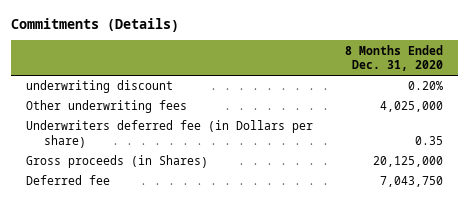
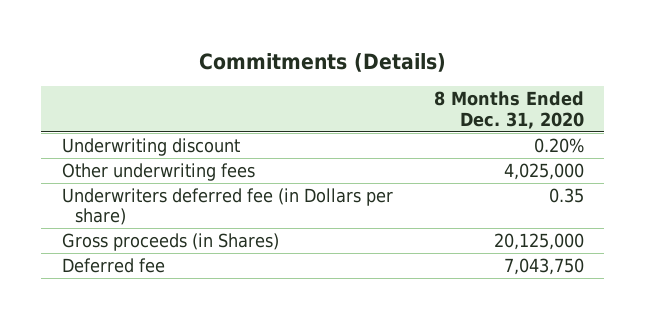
- underwriting discount | 0.20%
+ Underwriting discount | 0.20%

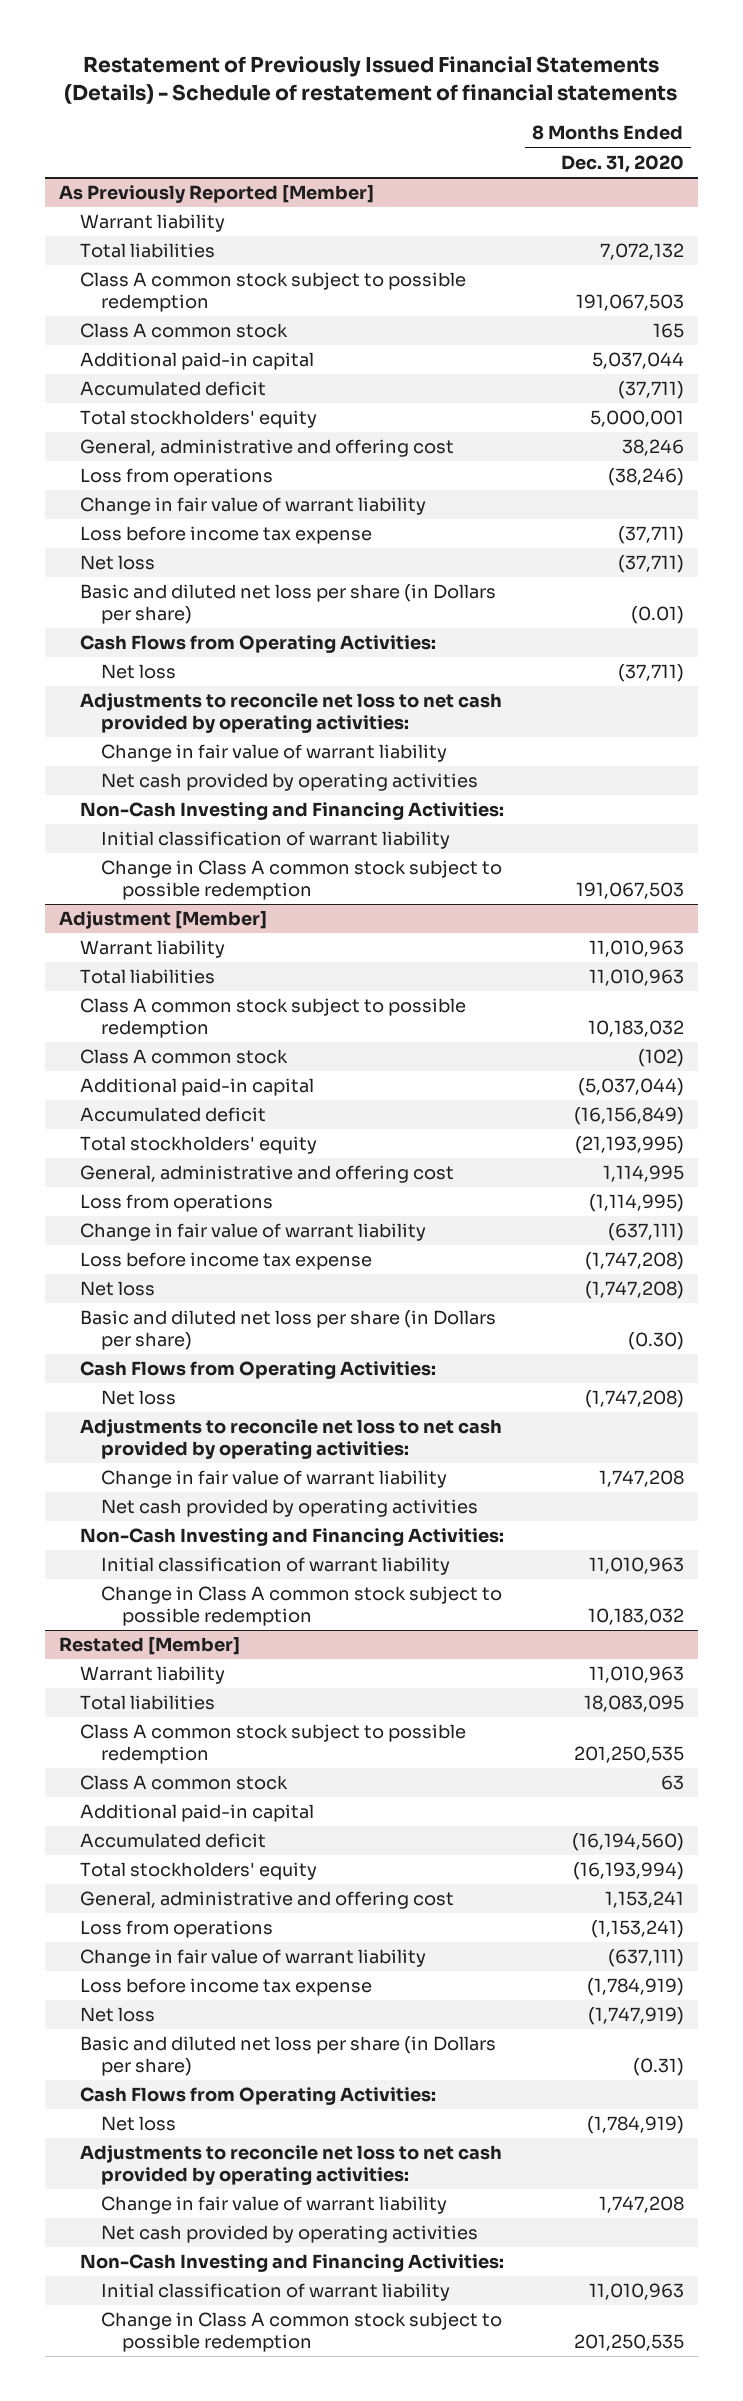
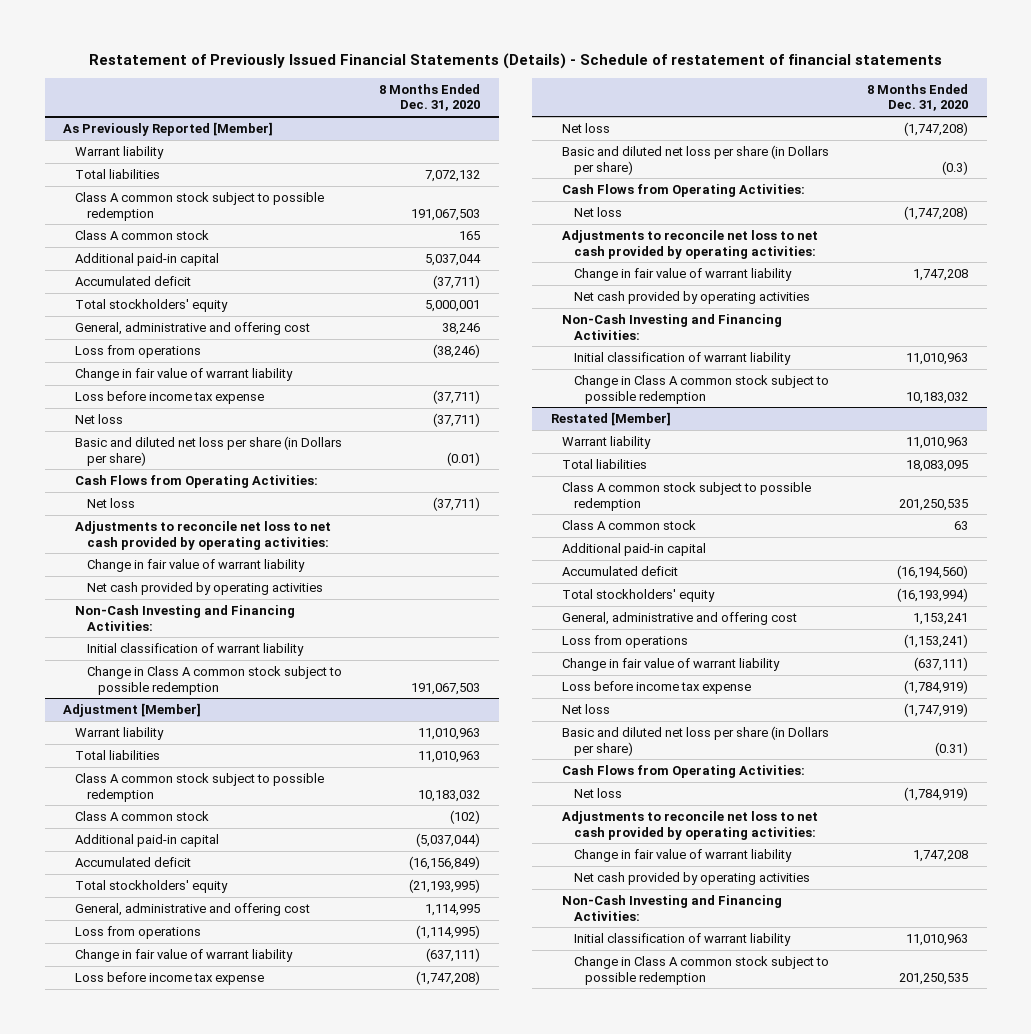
@ Adjustment [Member]
- Basic and diluted net loss per share (in Dollars per share) | (0.30)
+ Basic and diluted net loss per share (in Dollars per share) | (0.3)

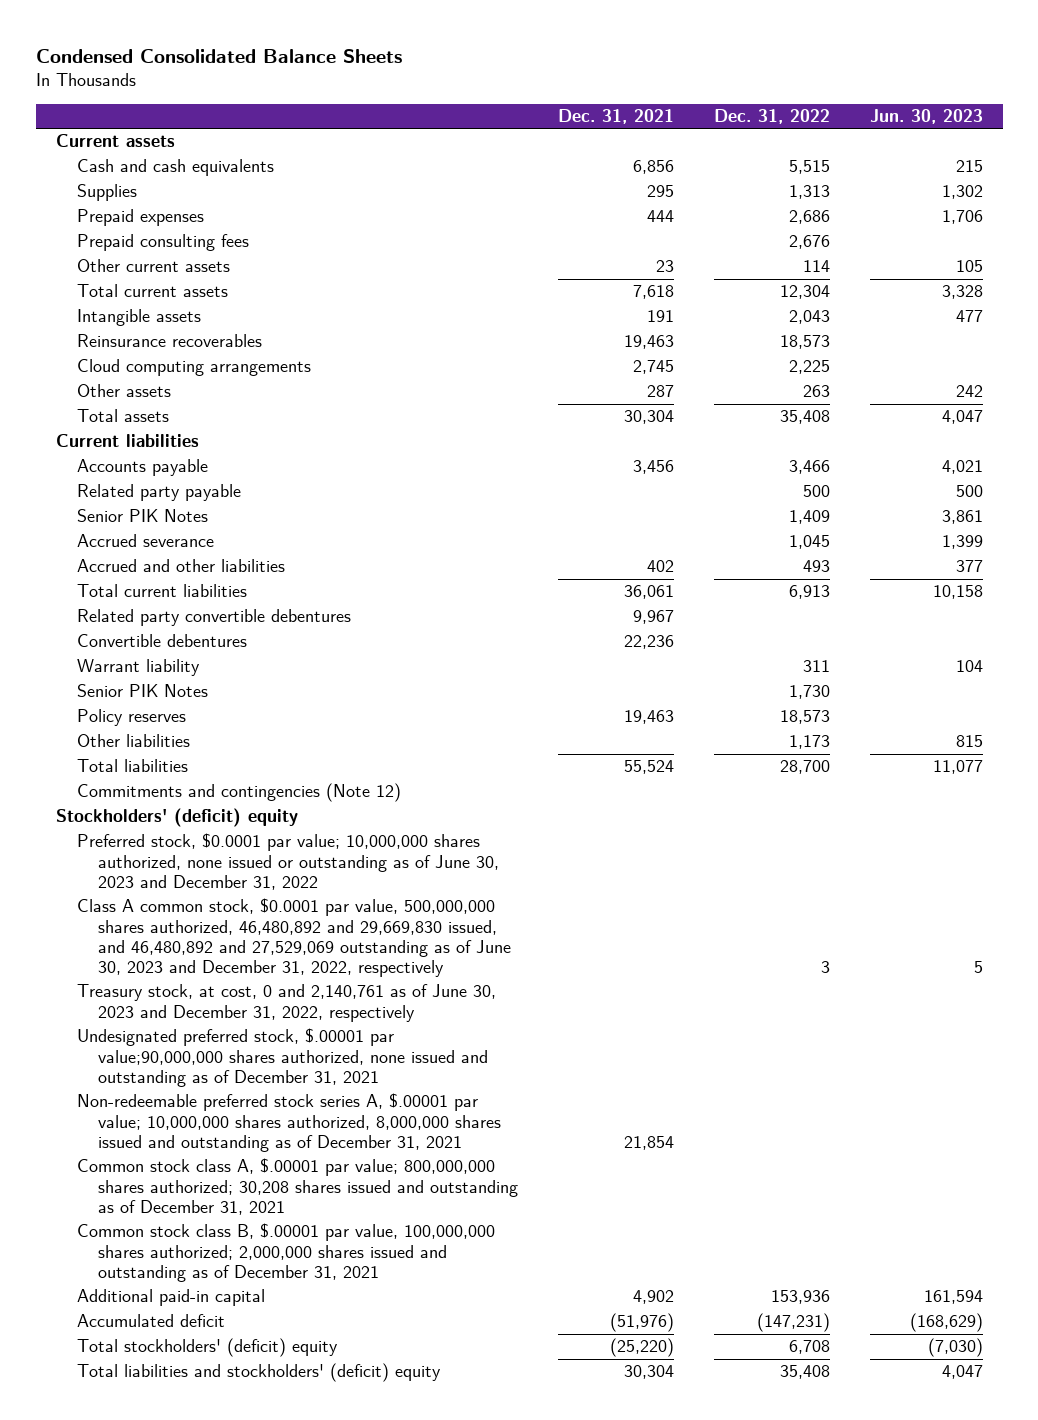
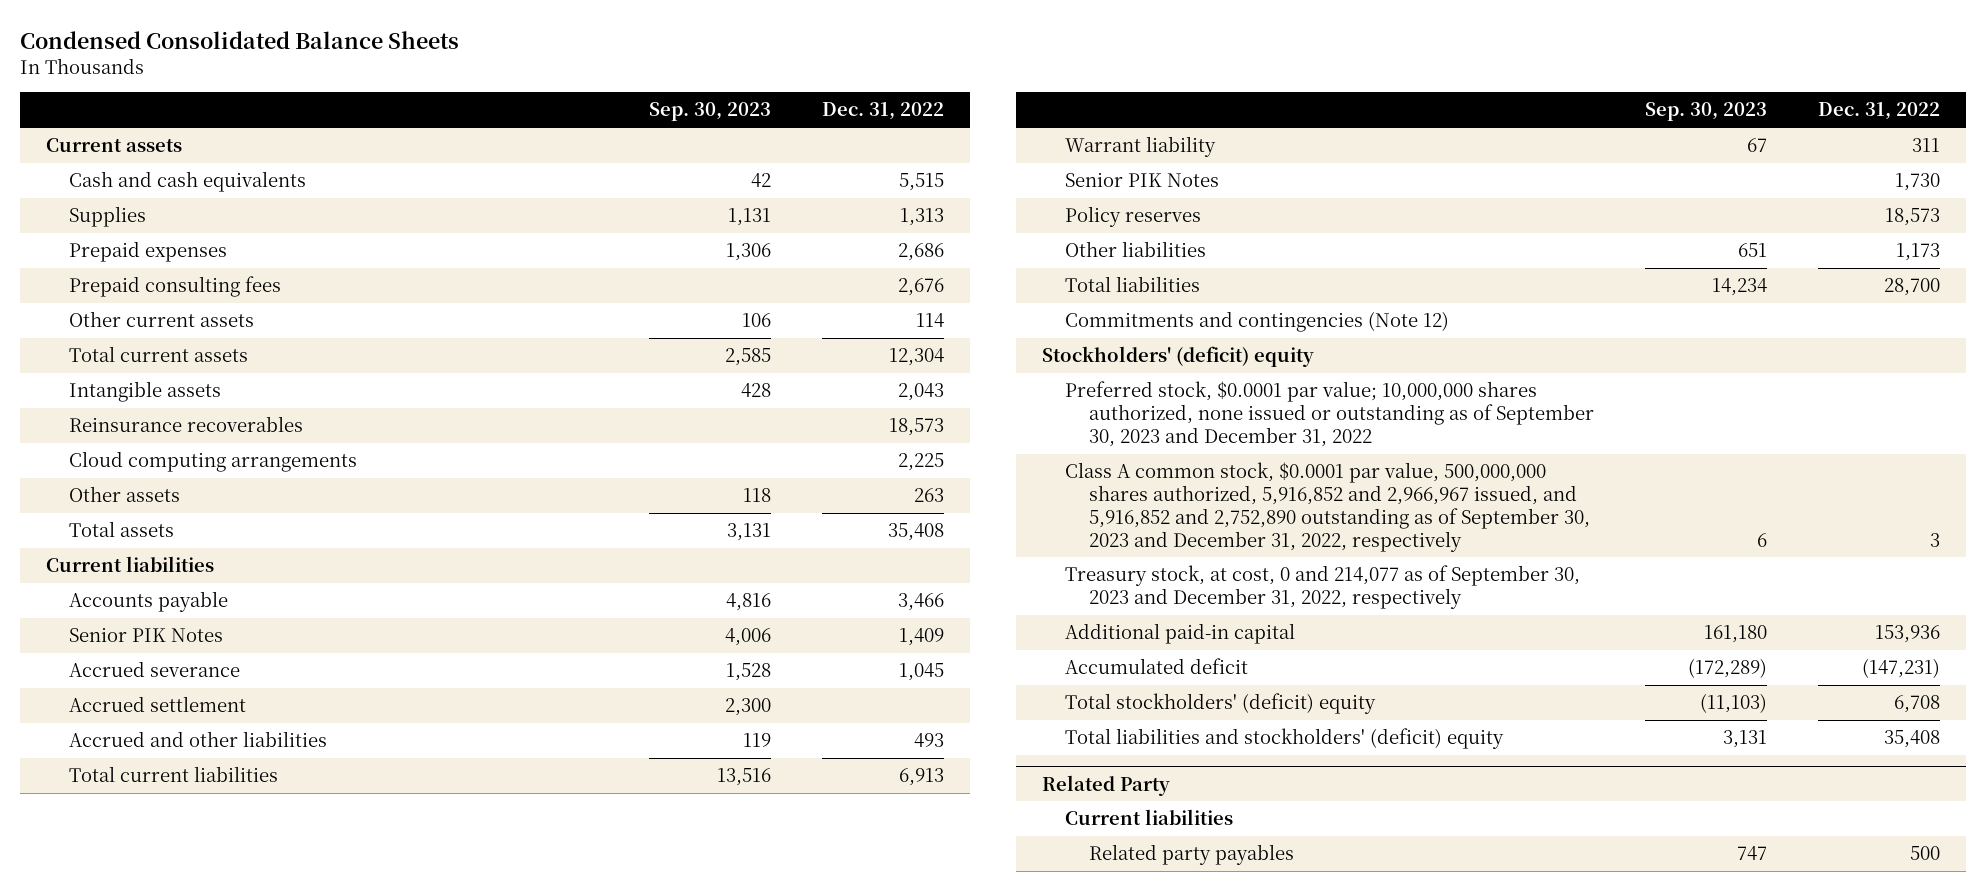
- | Dec. 31, 2021 | Dec. 31, 2022 | Jun. 30, 2023
+ | Sep. 30, 2023 | Dec. 31, 2022
- Related party payable | | 500 | 500
+ Accrued settlement | 2,300 |
- Related party convertible debentures | 9,967 | |
- Convertible debentures | 22,236 | |
- Preferred stock, $0.0001 par value; 10,000,000 shares authorized, none issued or outstanding as of June 30, 2023 and December 31, 2022
- Class A common stock, $0.0001 par value, 500,000,000 shares authorized, 46,480,892 and 29,669,830 issued, and 46,480,892 and 27,529,069 outstanding as of June 30, 2023 and December 31, 2022, respectively | | 3 | 5
- Treasury stock, at cost, 0 and 2,140,761 as of June 30, 2023 and December 31, 2022, respectively
- Undesignated preferred stock, $.00001 par value;90,000,000 shares authorized, none issued and outstanding as of December 31, 2021
- Non-redeemable preferred stock series A, $.00001 par value; 10,000,000 shares authorized, 8,000,000 shares issued and outstanding as of December 31, 2021 | 21,854 | |
- Common stock class A, $.00001 par value; 800,000,000 shares authorized; 30,208 shares issued and outstanding as of December 31, 2021
- Common stock class B, $.00001 par value, 100,000,000 shares authorized; 2,000,000 shares issued and outstanding as of December 31, 2021
+ Preferred stock, $0.0001 par value; 10,000,000 shares authorized, none issued or outstanding as of September 30, 2023 and December 31, 2022
+ Class A common stock, $0.0001 par value, 500,000,000 shares authorized, 5,916,852 and 2,966,967 issued, and 5,916,852 and 2,752,890 outstanding as of September 30, 2023 and December 31, 2022, respectively | 6 | 3
+ Treasury stock, at cost, 0 and 214,077 as of September 30, 2023 and December 31, 2022, respectively
+ Related Party
+ Current liabilities
+ Related party payables | 747 | 500

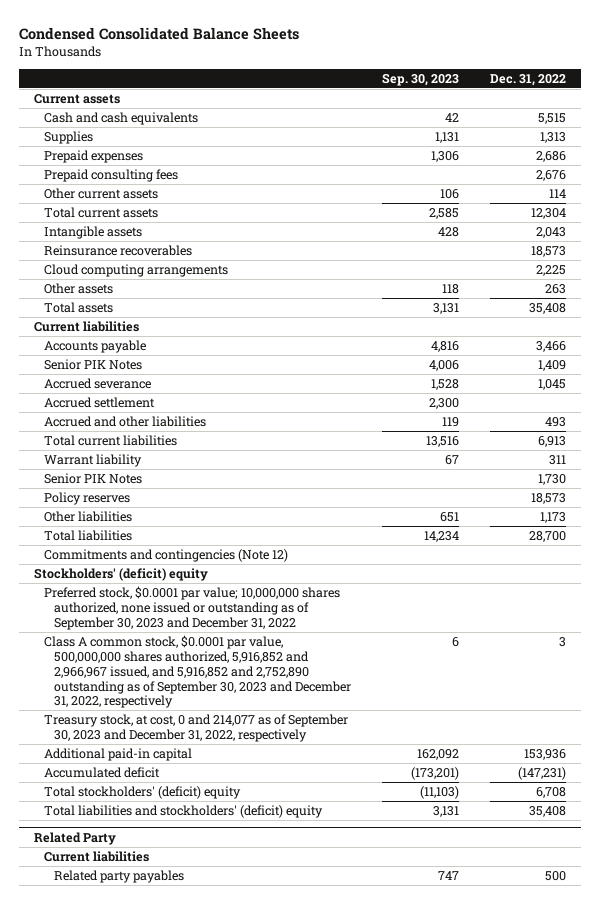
- Additional paid-in capital | 161,180 | 153,936
- Accumulated deficit | (172,289) | (147,231)
+ Additional paid-in capital | 162,092 | 153,936
+ Accumulated deficit | (173,201) | (147,231)

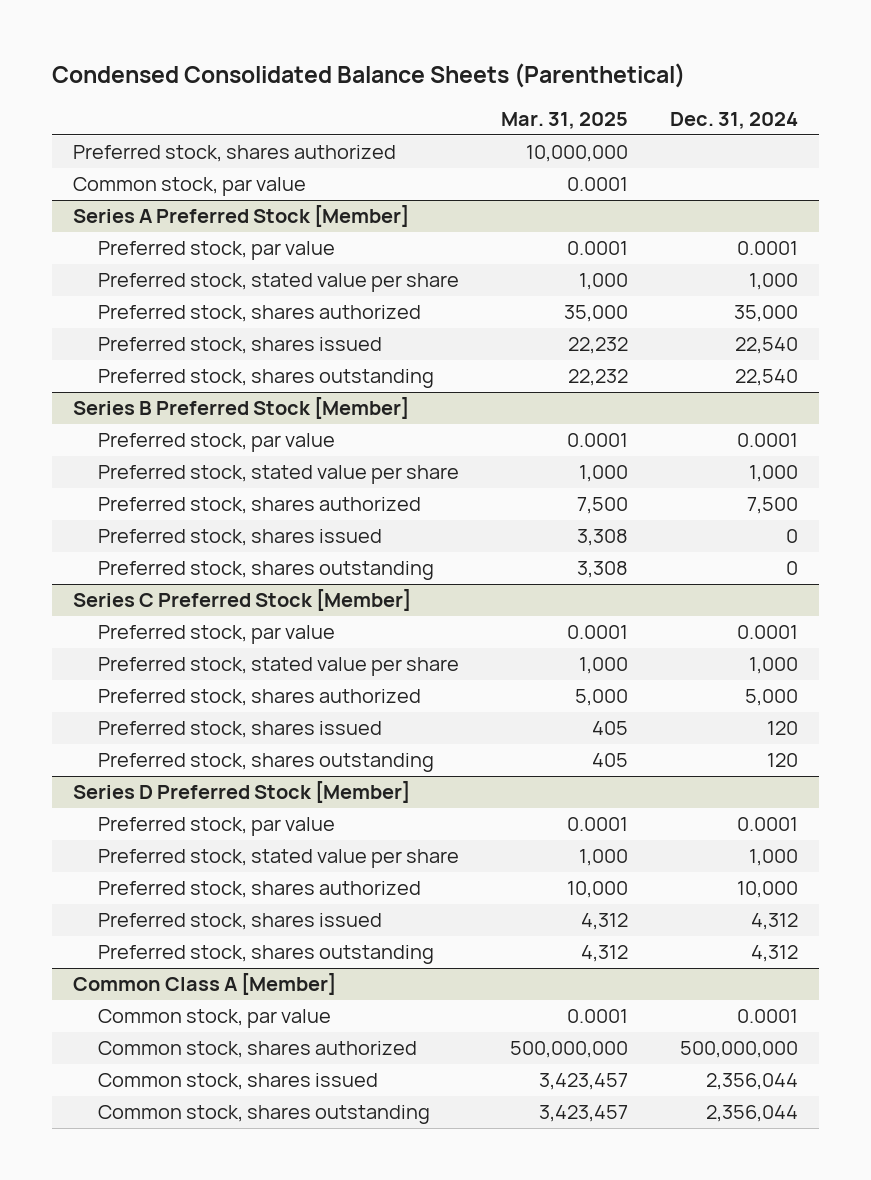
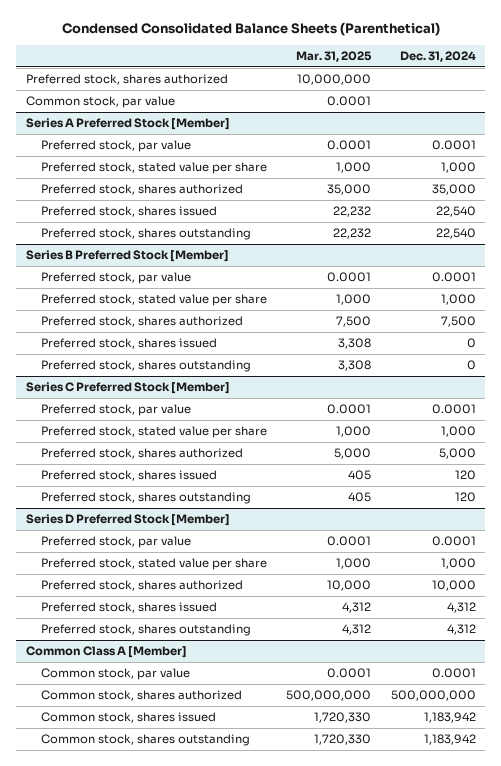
@ Common Class A [Member]
- Common stock, shares issued | 3,423,457 | 2,356,044
- Common stock, shares outstanding | 3,423,457 | 2,356,044
+ Common stock, shares issued | 1,720,330 | 1,183,942
+ Common stock, shares outstanding | 1,720,330 | 1,183,942

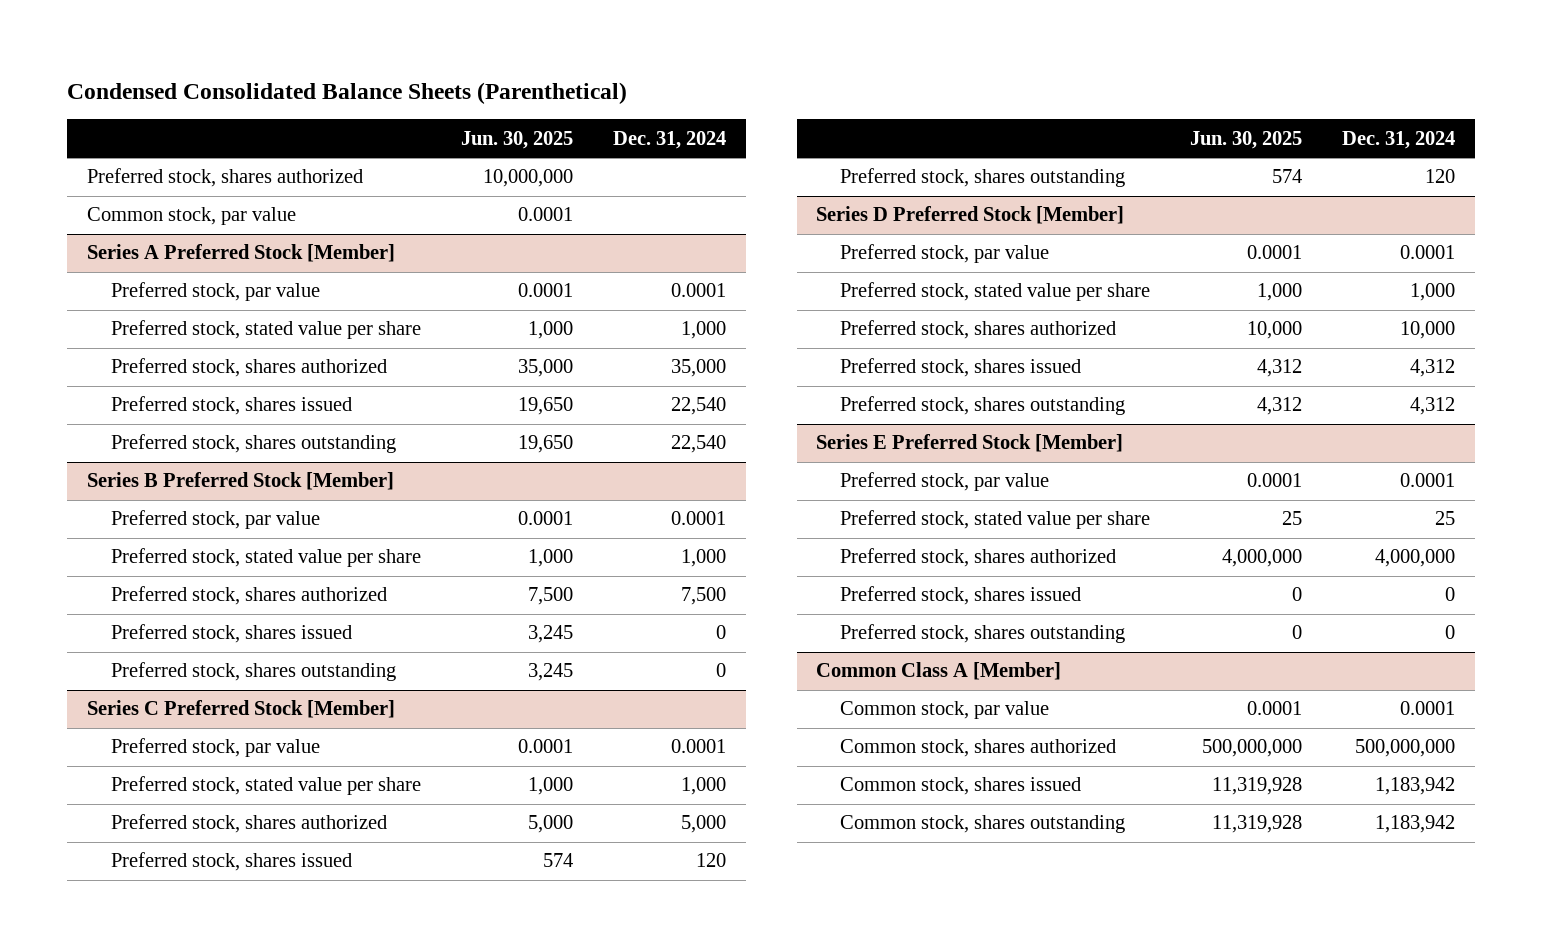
- | Mar. 31, 2025 | Dec. 31, 2024
+ | Jun. 30, 2025 | Dec. 31, 2024
+ Series E Preferred Stock [Member]
+ Preferred stock, par value | 0.0001 | 0.0001
+ Preferred stock, stated value per share | 25 | 25
+ Preferred stock, shares authorized | 4,000,000 | 4,000,000
+ Preferred stock, shares issued | 0 | 0
+ Preferred stock, shares outstanding | 0 | 0

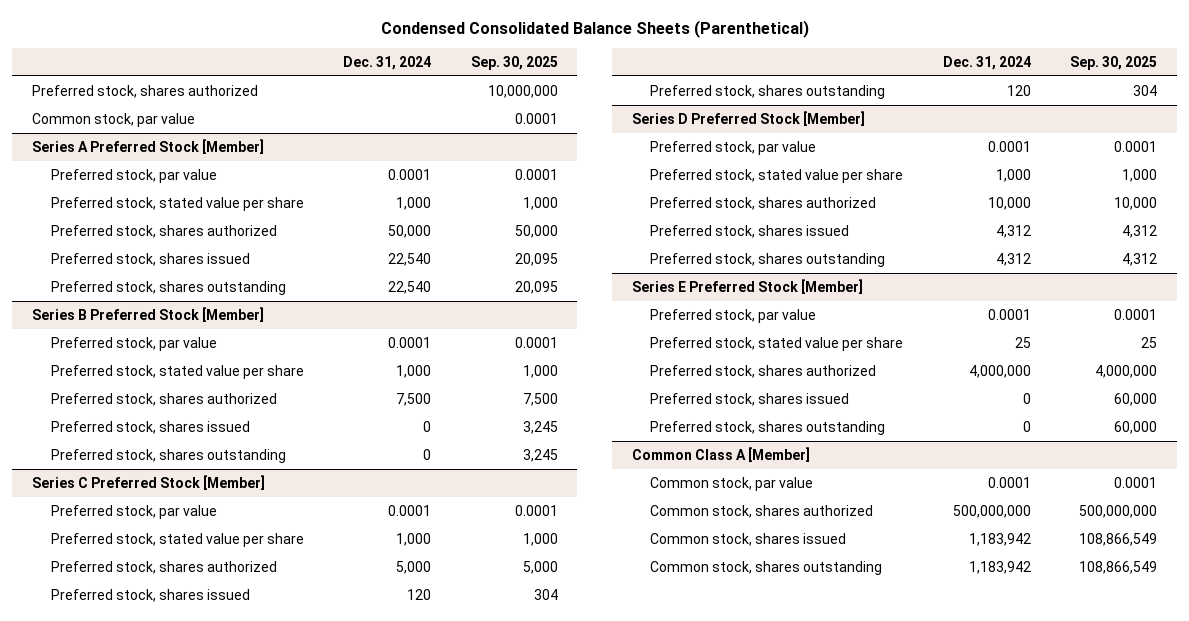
- | Jun. 30, 2025 | Dec. 31, 2024
+ | Dec. 31, 2024 | Sep. 30, 2025
@ Series A Preferred Stock [Member]
- Preferred stock, shares authorized | 35,000 | 35,000
+ Preferred stock, shares authorized | 50,000 | 50,000

